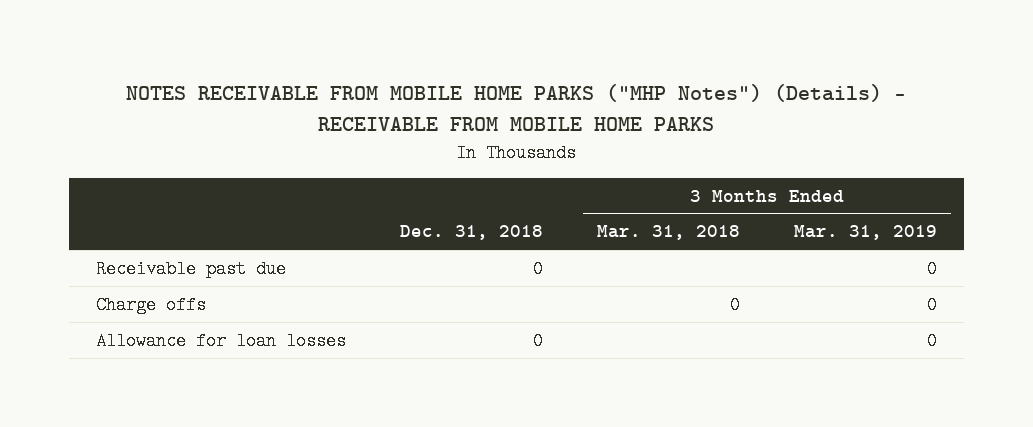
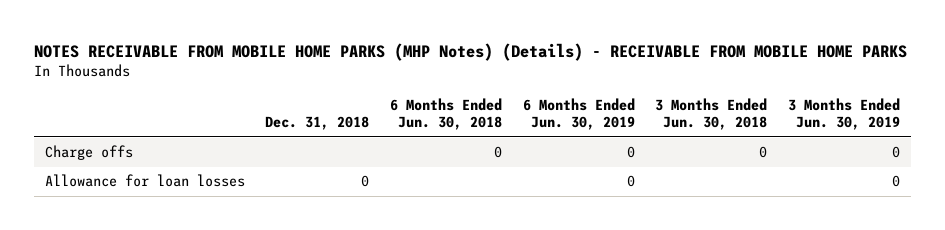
- NOTES RECEIVABLE FROM MOBILE HOME PARKS ("MHP Notes") (Details) - RECEIVABLE FROM MOBILE HOME PARKS
+ NOTES RECEIVABLE FROM MOBILE HOME PARKS (MHP Notes) (Details) - RECEIVABLE FROM MOBILE HOME PARKS
- | Dec. 31, 2018 | 3 Months Ended Mar. 31, 2018 | 3 Months Ended Mar. 31, 2019
+ | Dec. 31, 2018 | 6 Months Ended Jun. 30, 2018 | 6 Months Ended Jun. 30, 2019 | 3 Months Ended Jun. 30, 2018 | 3 Months Ended Jun. 30, 2019
- Receivable past due | 0 | | 0

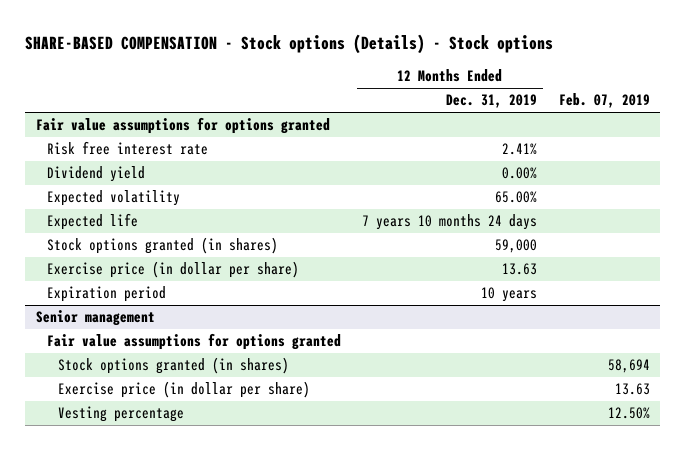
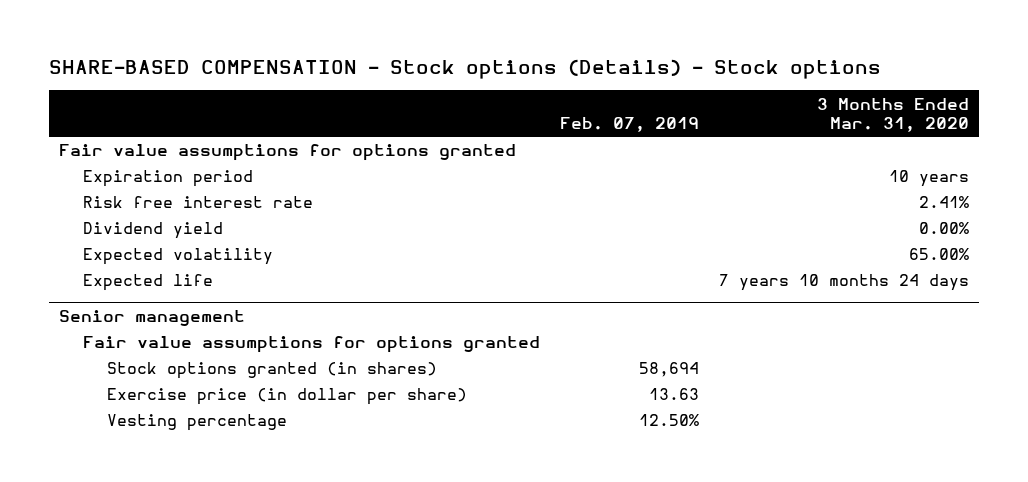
- | 12 Months Ended Dec. 31, 2019 | Feb. 07, 2019
+ | Feb. 07, 2019 | 3 Months Ended Mar. 31, 2020
moved up: Expiration period | | 10 years
- Stock options granted (in shares) | 59,000 |
- Exercise price (in dollar per share) | 13.63 |

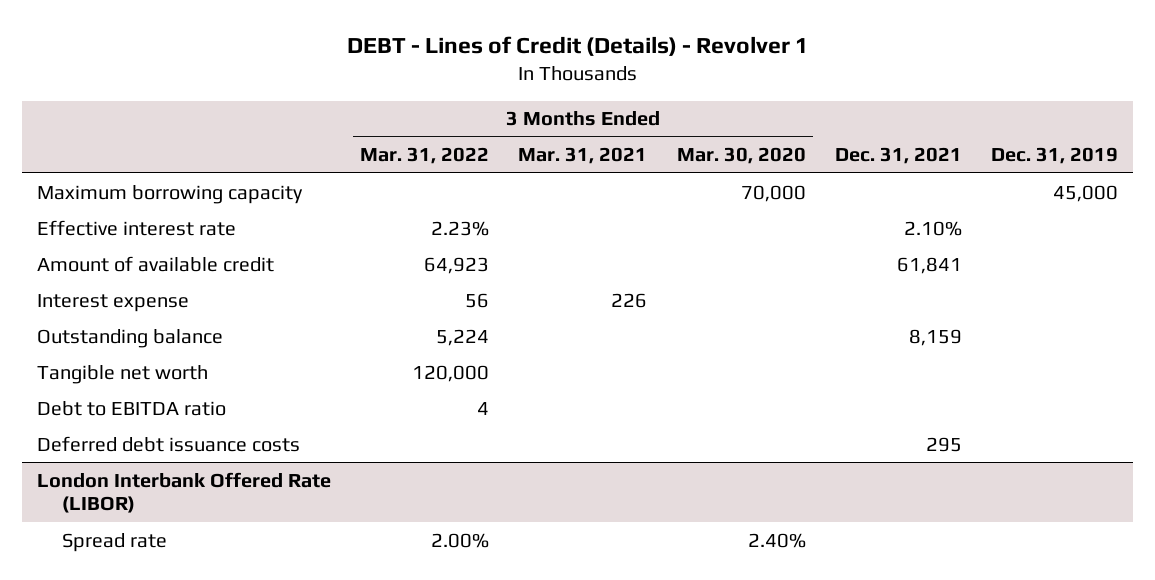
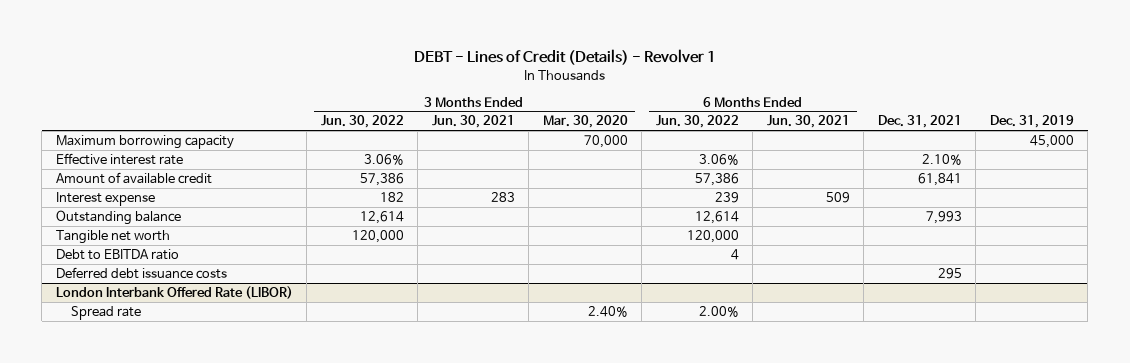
- | 3 Months Ended Mar. 31, 2022 | 3 Months Ended Mar. 31, 2021 | 3 Months Ended Mar. 30, 2020 | Dec. 31, 2021 | Dec. 31, 2019
+ | 3 Months Ended Jun. 30, 2022 | 3 Months Ended Jun. 30, 2021 | 3 Months Ended Mar. 30, 2020 | 6 Months Ended Jun. 30, 2022 | 6 Months Ended Jun. 30, 2021 | Dec. 31, 2021 | Dec. 31, 2019
- Outstanding balance | 5,224 | | | 8,159 |
+ Outstanding balance | 12,614 | | | 12,614 | | 7,993 |

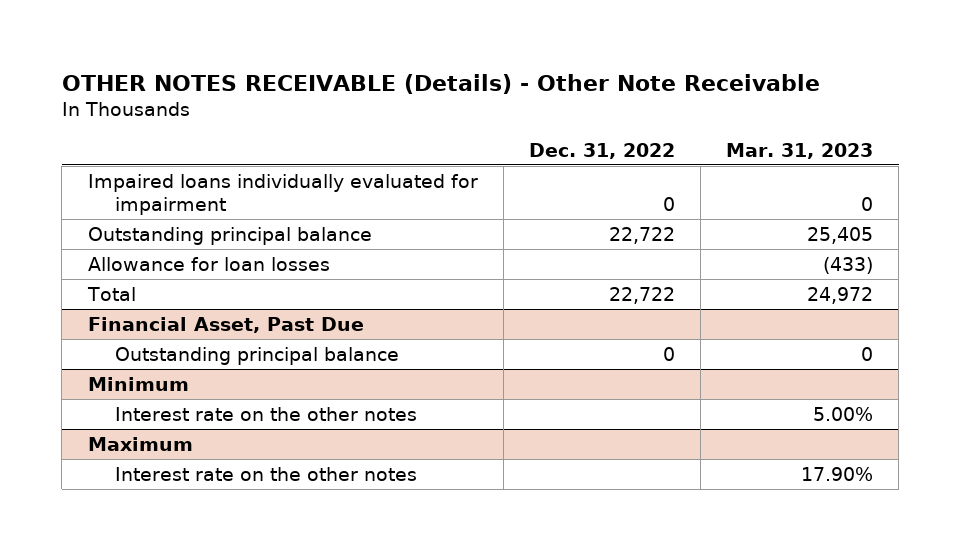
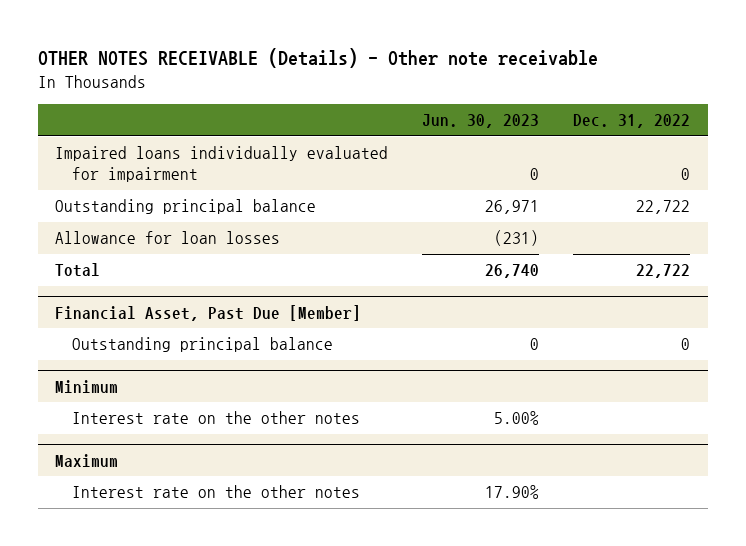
- OTHER NOTES RECEIVABLE (Details) - Other Note Receivable
+ OTHER NOTES RECEIVABLE (Details) - Other note receivable
- | Dec. 31, 2022 | Mar. 31, 2023
+ | Jun. 30, 2023 | Dec. 31, 2022
- Financial Asset, Past Due
+ Financial Asset, Past Due [Member]

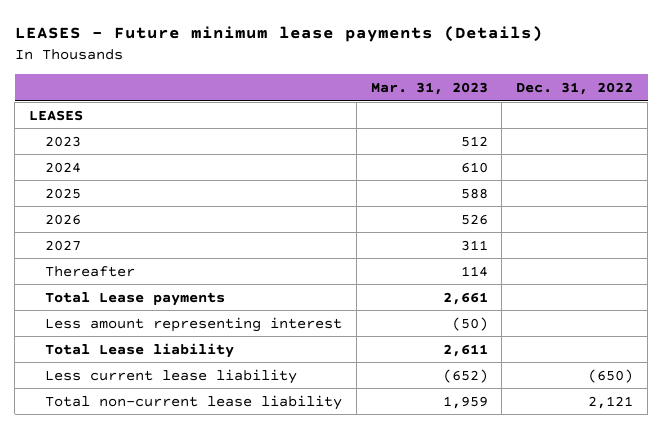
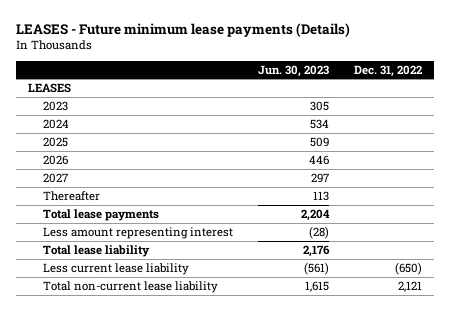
- | Mar. 31, 2023 | Dec. 31, 2022
+ | Jun. 30, 2023 | Dec. 31, 2022
- Total Lease payments | 2,661 |
+ Total lease payments | 2,204 |
- Total Lease liability | 2,611 |
+ Total lease liability | 2,176 |

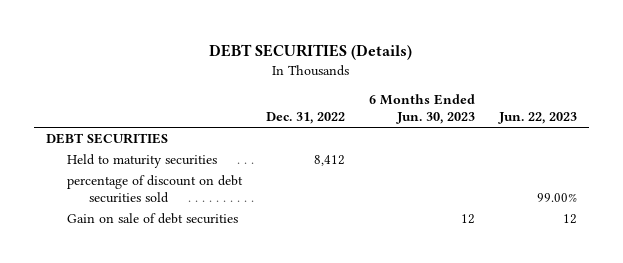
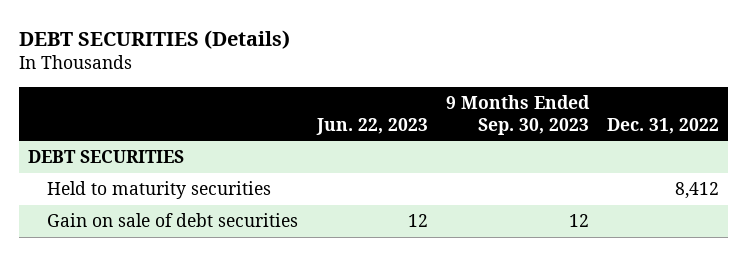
- | Dec. 31, 2022 | 6 Months Ended Jun. 30, 2023 | Jun. 22, 2023
+ | Jun. 22, 2023 | 9 Months Ended Sep. 30, 2023 | Dec. 31, 2022
- percentage of discount on debt securities sold | | | 99.00%

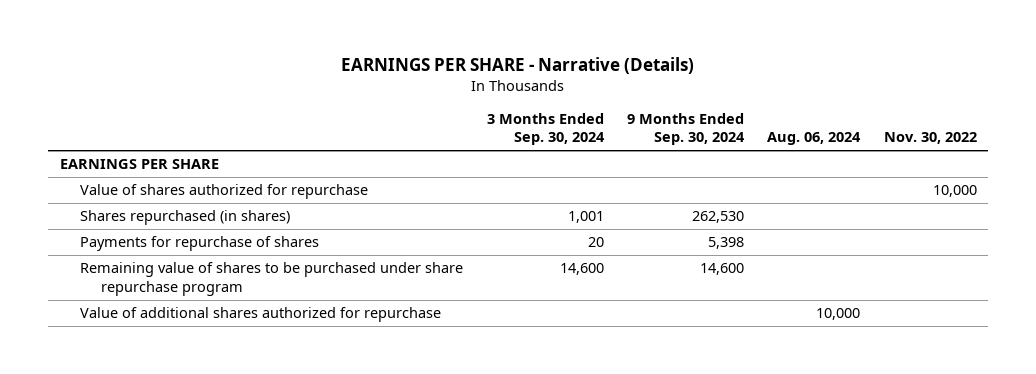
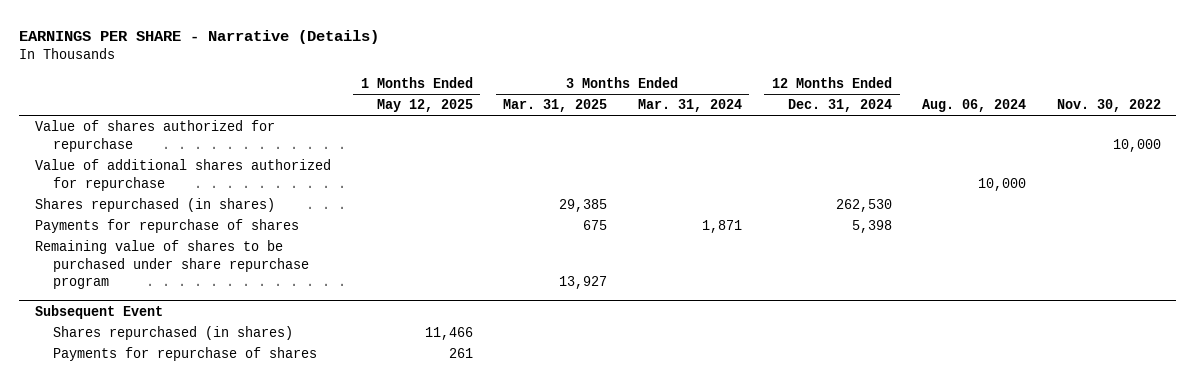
- | 3 Months Ended Sep. 30, 2024 | 9 Months Ended Sep. 30, 2024 | Aug. 06, 2024 | Nov. 30, 2022
+ | 1 Months Ended May 12, 2025 | 3 Months Ended Mar. 31, 2025 | 3 Months Ended Mar. 31, 2024 | 12 Months Ended Dec. 31, 2024 | Aug. 06, 2024 | Nov. 30, 2022
- EARNINGS PER SHARE
moved up: Value of additional shares authorized for repurchase | | | | | 10,000 |
+ Subsequent Event
+ Shares repurchased (in shares) | 11,466 | | | | |
+ Payments for repurchase of shares | 261 | | | | |

